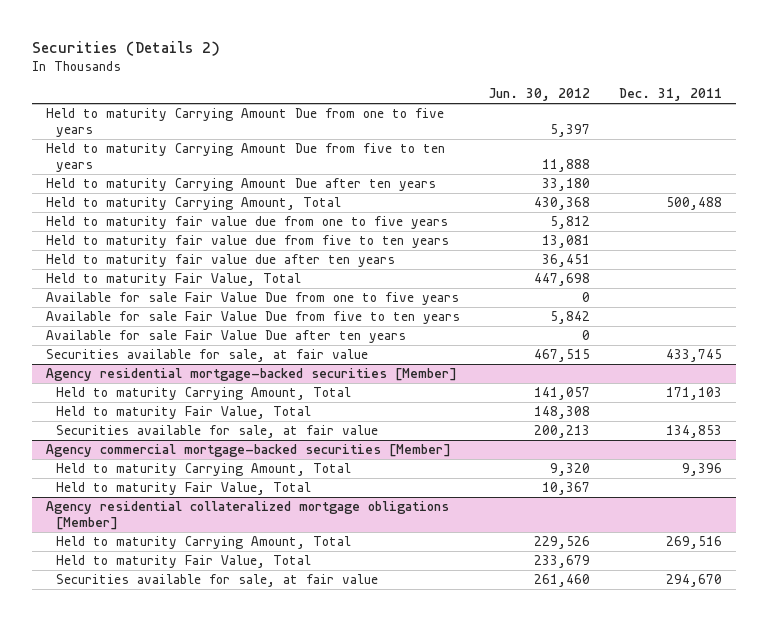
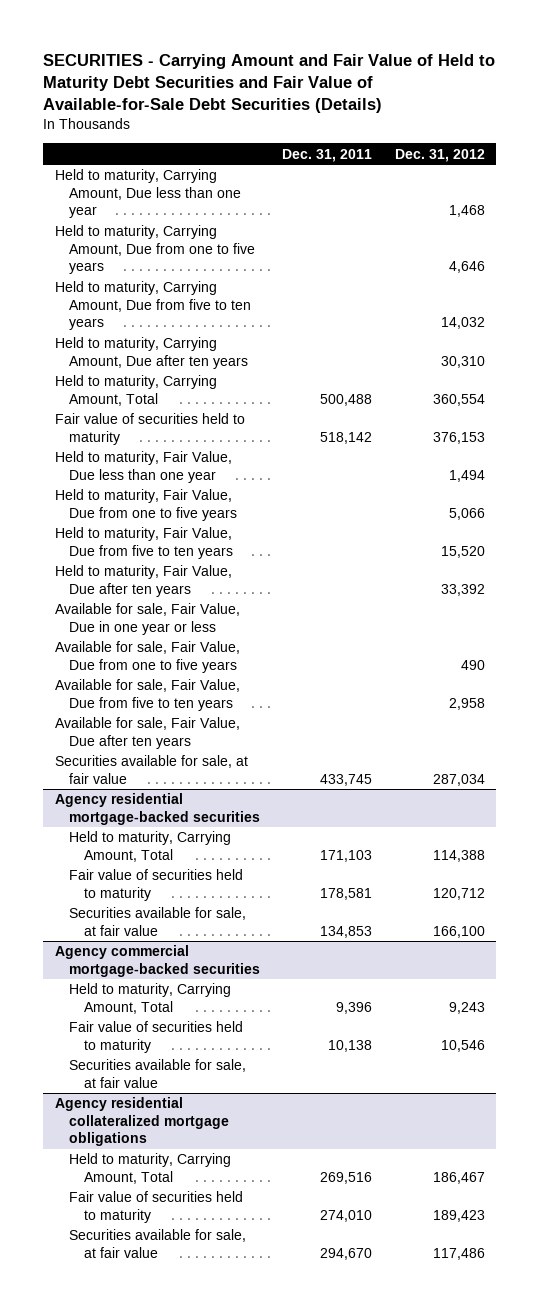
- Securities (Details 2)
+ SECURITIES - Carrying Amount and Fair Value of Held to Maturity Debt Securities and Fair Value of Available-for-Sale Debt Securities (Details)
- | Jun. 30, 2012 | Dec. 31, 2011
+ | Dec. 31, 2011 | Dec. 31, 2012
- Held to maturity Carrying Amount Due from one to five years | 5,397 |
- Held to maturity Carrying Amount Due from five to ten years | 11,888 |
- Held to maturity Carrying Amount Due after ten years | 33,180 |
- Held to maturity Carrying Amount, Total | 430,368 | 500,488
- Held to maturity fair value due from one to five years | 5,812 |
- Held to maturity fair value due from five to ten years | 13,081 |
- Held to maturity fair value due after ten years | 36,451 |
- Held to maturity Fair Value, Total | 447,698 |
- Available for sale Fair Value Due from one to five years | 0 |
- Available for sale Fair Value Due from five to ten years | 5,842 |
- Available for sale Fair Value Due after ten years | 0 |
+ Held to maturity, Carrying Amount, Due less than one year | | 1,468
+ Held to maturity, Carrying Amount, Due from one to five years | | 4,646
+ Held to maturity, Carrying Amount, Due from five to ten years | | 14,032
+ Held to maturity, Carrying Amount, Due after ten years | | 30,310
+ Held to maturity, Carrying Amount, Total | 500,488 | 360,554
+ Fair value of securities held to maturity | 518,142 | 376,153
+ Held to maturity, Fair Value, Due less than one year | | 1,494
+ Held to maturity, Fair Value, Due from one to five years | | 5,066
+ Held to maturity, Fair Value, Due from five to ten years | | 15,520
+ Held to maturity, Fair Value, Due after ten years | | 33,392
+ Available for sale, Fair Value, Due in one year or less
+ Available for sale, Fair Value, Due from one to five years | | 490
+ Available for sale, Fair Value, Due from five to ten years | | 2,958
+ Available for sale, Fair Value, Due after ten years
- Agency residential mortgage-backed securities [Member]
- Held to maturity Carrying Amount, Total | 141,057 | 171,103
- Held to maturity Fair Value, Total | 148,308 |
+ Agency residential mortgage-backed securities
+ Held to maturity, Carrying Amount, Total | 171,103 | 114,388
+ Fair value of securities held to maturity | 178,581 | 120,712
- Agency commercial mortgage-backed securities [Member]
- Held to maturity Carrying Amount, Total | 9,320 | 9,396
- Held to maturity Fair Value, Total | 10,367 |
- Agency residential collateralized mortgage obligations [Member]
- Held to maturity Carrying Amount, Total | 229,526 | 269,516
- Held to maturity Fair Value, Total | 233,679 |
+ Agency commercial mortgage-backed securities
+ Held to maturity, Carrying Amount, Total | 9,396 | 9,243
+ Fair value of securities held to maturity | 10,138 | 10,546
+ Securities available for sale, at fair value
+ Agency residential collateralized mortgage obligations
+ Held to maturity, Carrying Amount, Total | 269,516 | 186,467
+ Fair value of securities held to maturity | 274,010 | 189,423

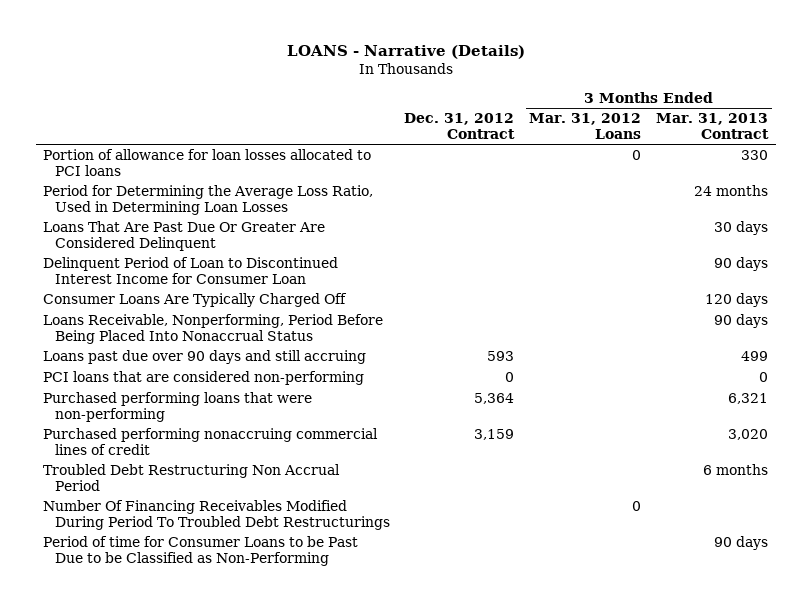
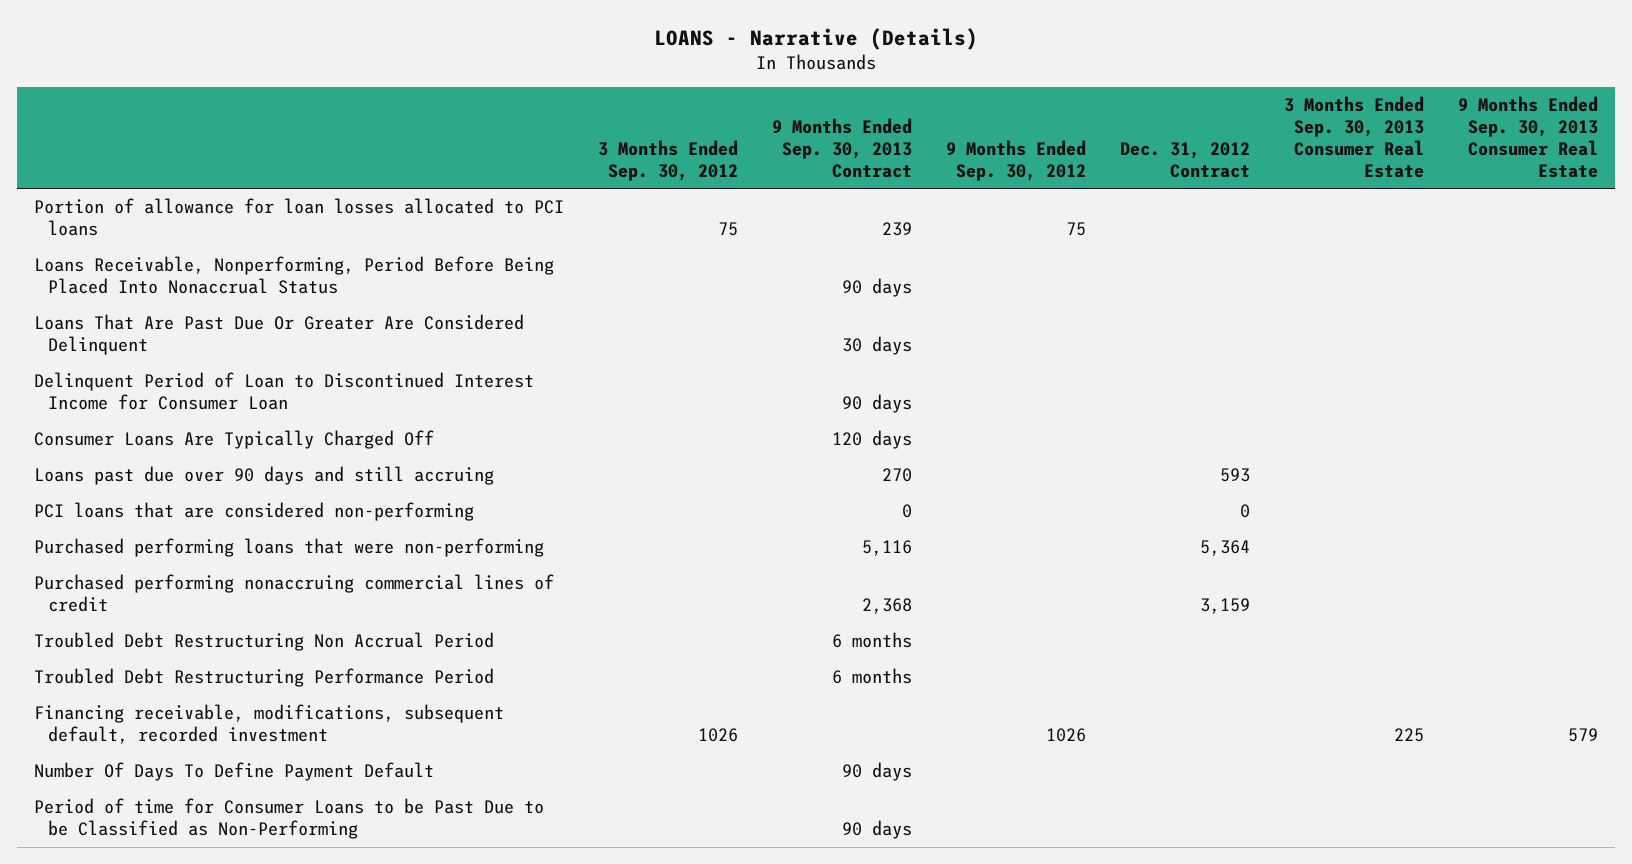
- | Dec. 31, 2012 Contract | 3 Months Ended Mar. 31, 2012 Loans | 3 Months Ended Mar. 31, 2013 Contract
+ | 3 Months Ended Sep. 30, 2012 | 9 Months Ended Sep. 30, 2013 Contract | 9 Months Ended Sep. 30, 2012 | Dec. 31, 2012 Contract | 3 Months Ended Sep. 30, 2013 Consumer Real Estate | 9 Months Ended Sep. 30, 2013 Consumer Real Estate
- Period for Determining the Average Loss Ratio, Used in Determining Loan Losses | | | 24 months
moved up: Loans Receivable, Nonperforming, Period Before Being Placed Into Nonaccrual Status | | 90 days | | | |
- Number Of Financing Receivables Modified During Period To Troubled Debt Restructurings | | 0 |
+ Troubled Debt Restructuring Performance Period | | 6 months | | | |
+ Financing receivable, modifications, subsequent default, recorded investment | 1026 | | 1026 | | 225 | 579
+ Number Of Days To Define Payment Default | | 90 days | | | |

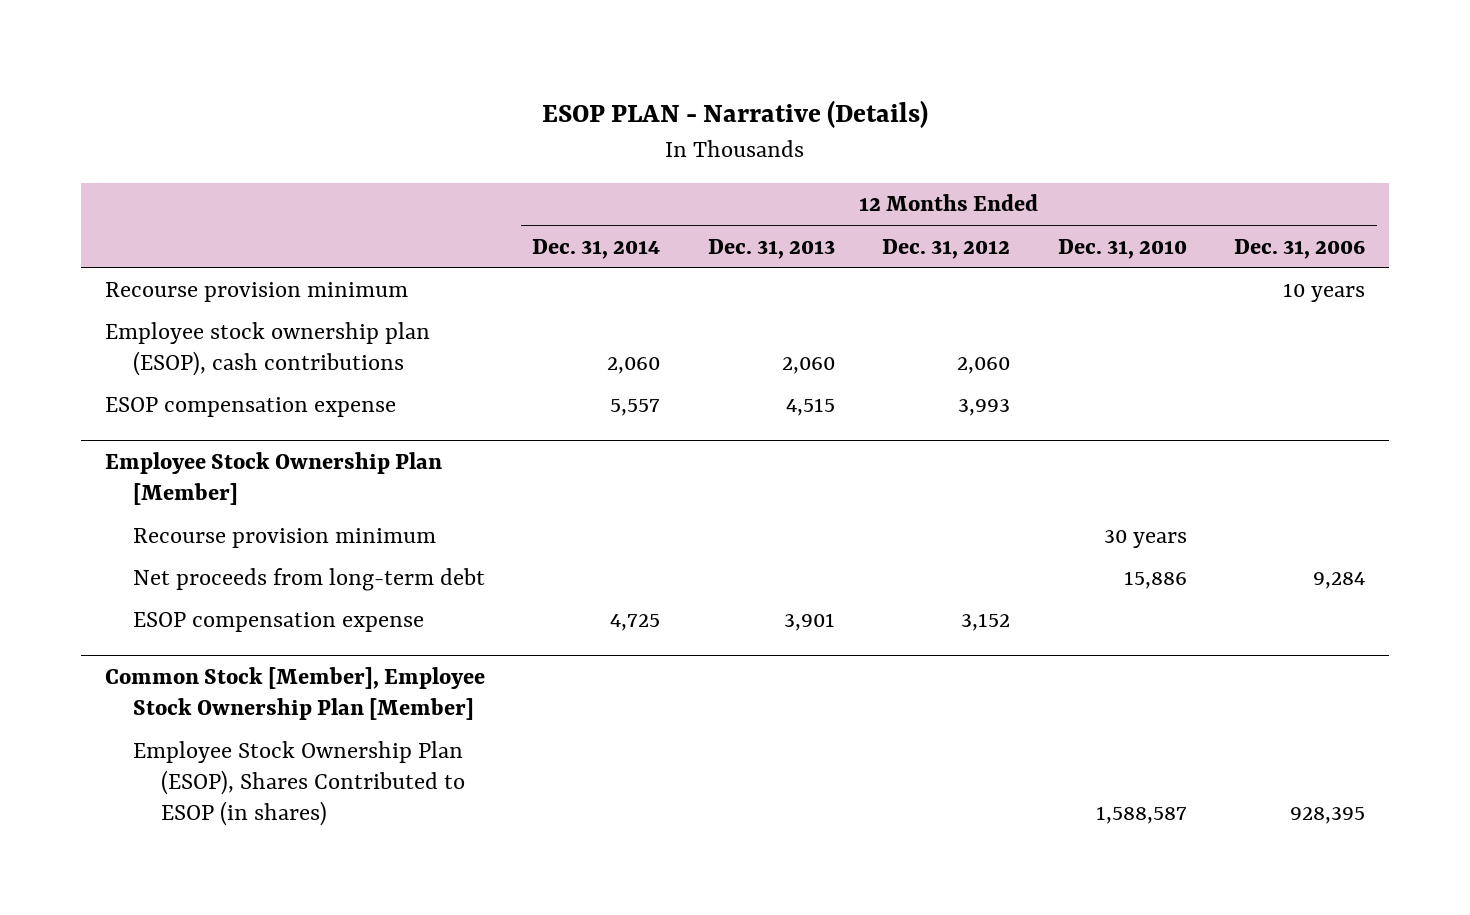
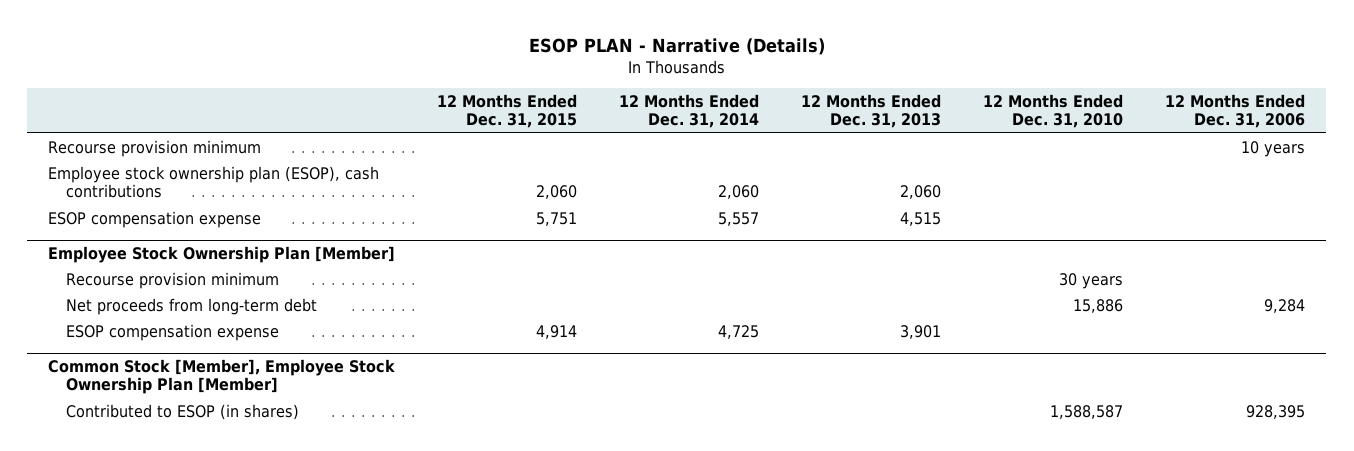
- | 12 Months Ended Dec. 31, 2014 | 12 Months Ended Dec. 31, 2013 | 12 Months Ended Dec. 31, 2012 | 12 Months Ended Dec. 31, 2010 | 12 Months Ended Dec. 31, 2006
+ | 12 Months Ended Dec. 31, 2015 | 12 Months Ended Dec. 31, 2014 | 12 Months Ended Dec. 31, 2013 | 12 Months Ended Dec. 31, 2010 | 12 Months Ended Dec. 31, 2006
@ Common Stock [Member], Employee Stock Ownership Plan [Member]
- Employee Stock Ownership Plan (ESOP), Shares Contributed to ESOP (in shares) | | | | 1,588,587 | 928,395
+ Contributed to ESOP (in shares) | | | | 1,588,587 | 928,395

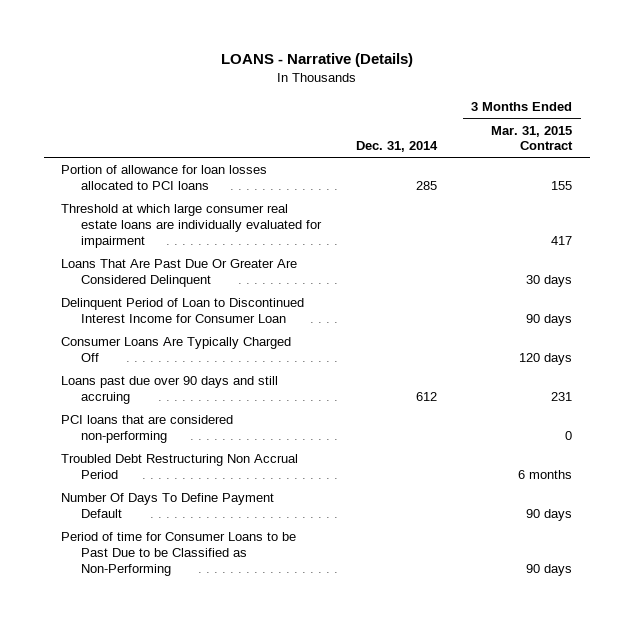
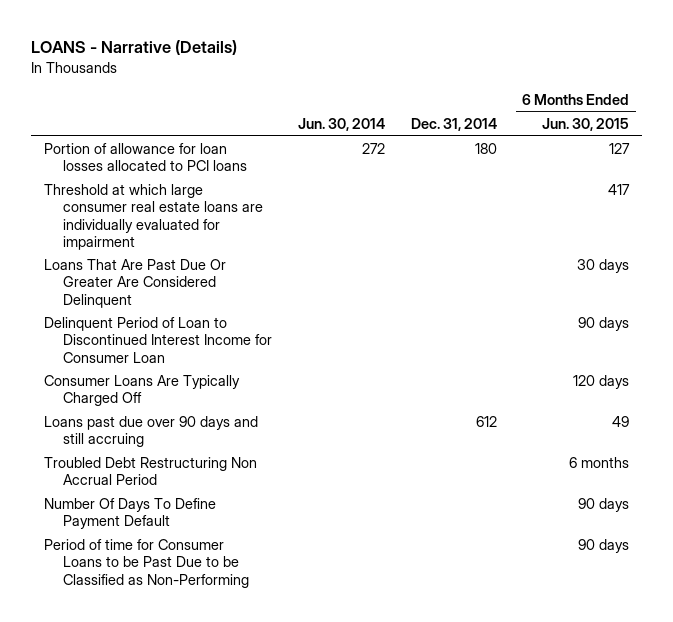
- | Dec. 31, 2014 | 3 Months Ended Mar. 31, 2015 Contract
+ | Jun. 30, 2014 | Dec. 31, 2014 | 6 Months Ended Jun. 30, 2015
- Portion of allowance for loan losses allocated to PCI loans | 285 | 155
+ Portion of allowance for loan losses allocated to PCI loans | 272 | 180 | 127
- PCI loans that are considered non-performing | | 0

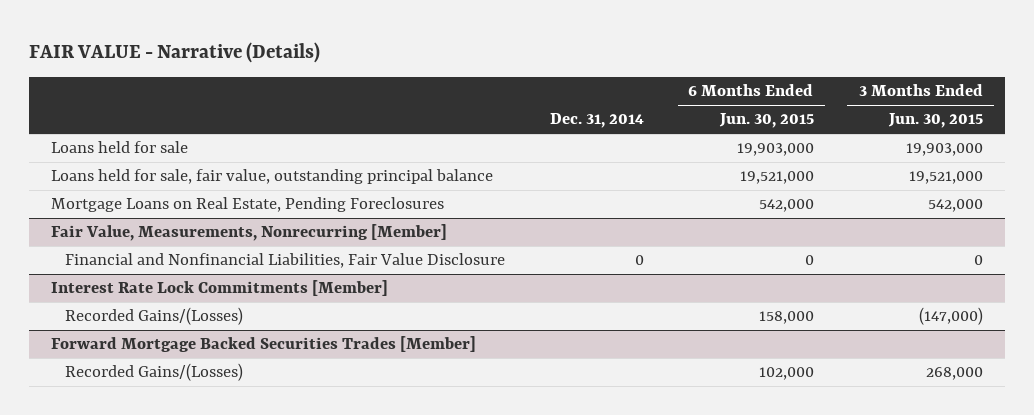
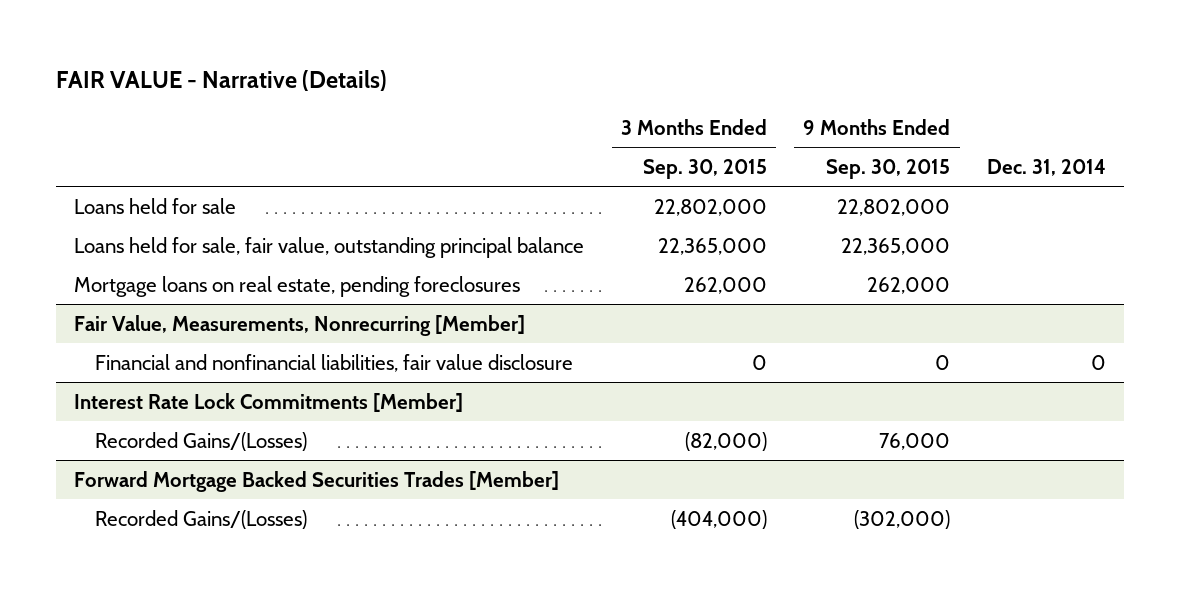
- | Dec. 31, 2014 | 6 Months Ended Jun. 30, 2015 | 3 Months Ended Jun. 30, 2015
+ | 3 Months Ended Sep. 30, 2015 | 9 Months Ended Sep. 30, 2015 | Dec. 31, 2014
- Mortgage Loans on Real Estate, Pending Foreclosures | | 542,000 | 542,000
+ Mortgage loans on real estate, pending foreclosures | 262,000 | 262,000 |
@ Fair Value, Measurements, Nonrecurring [Member]
- Financial and Nonfinancial Liabilities, Fair Value Disclosure | 0 | 0 | 0
+ Financial and nonfinancial liabilities, fair value disclosure | 0 | 0 | 0

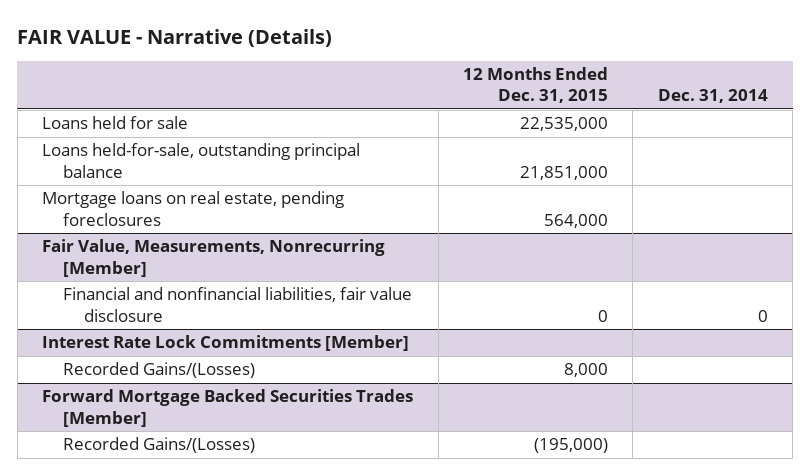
- | 3 Months Ended Sep. 30, 2015 | 9 Months Ended Sep. 30, 2015 | Dec. 31, 2014
+ | 12 Months Ended Dec. 31, 2015 | Dec. 31, 2014
- Loans held for sale, fair value, outstanding principal balance | 22,365,000 | 22,365,000 |
+ Loans held-for-sale, outstanding principal balance | 21,851,000 |

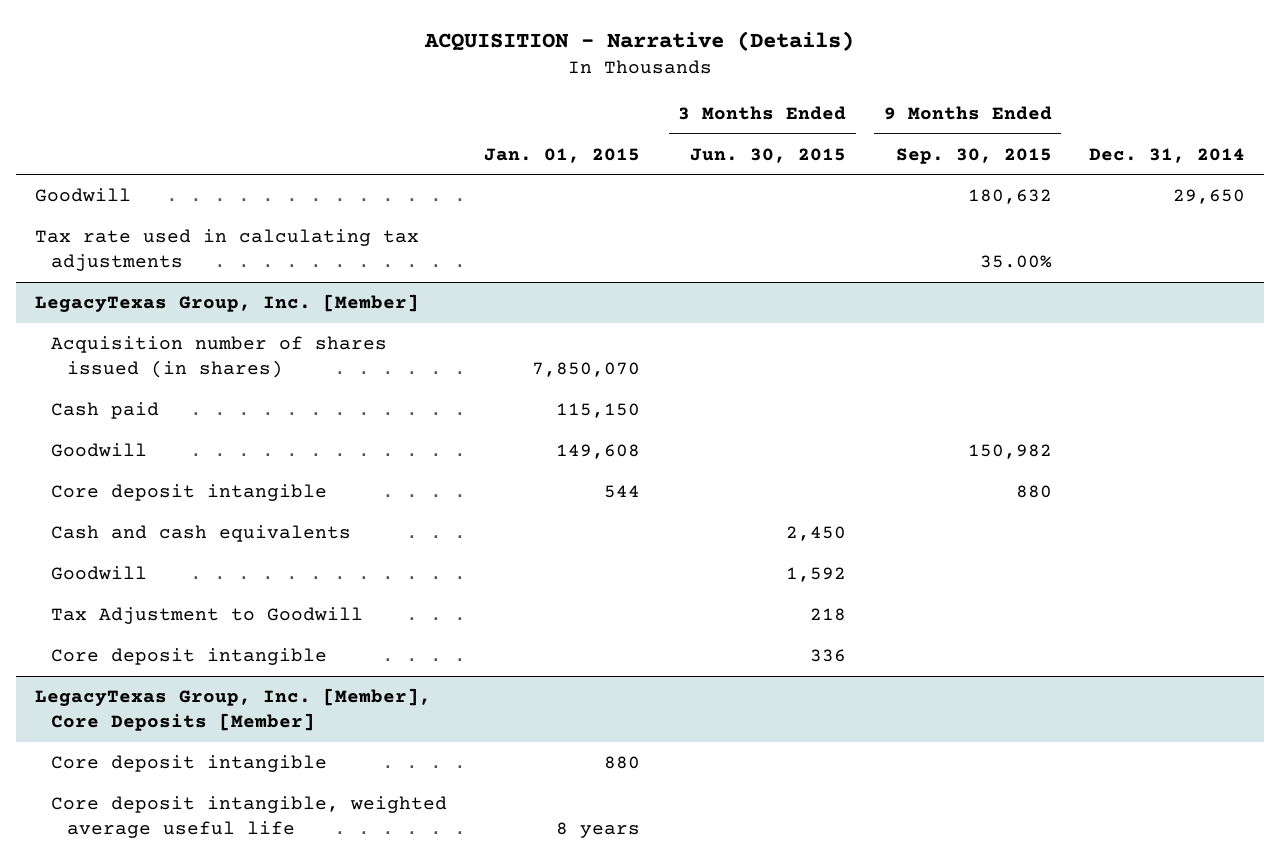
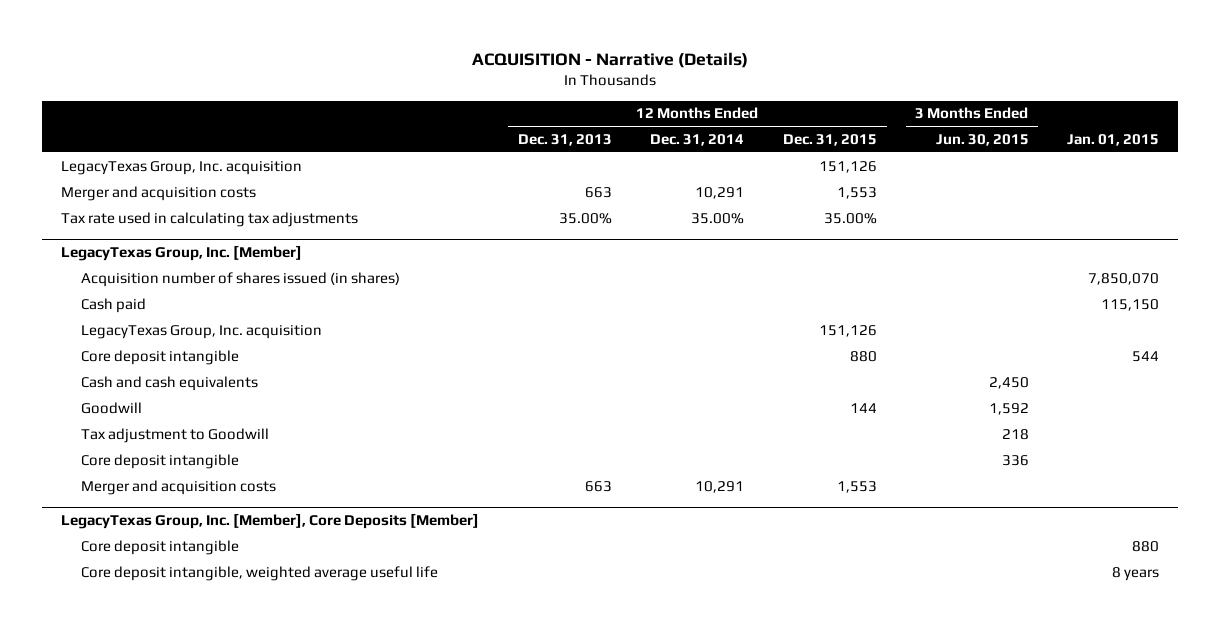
- | Jan. 01, 2015 | 3 Months Ended Jun. 30, 2015 | 9 Months Ended Sep. 30, 2015 | Dec. 31, 2014
+ | 12 Months Ended Dec. 31, 2013 | 12 Months Ended Dec. 31, 2014 | 12 Months Ended Dec. 31, 2015 | 3 Months Ended Jun. 30, 2015 | Jan. 01, 2015
- Goodwill | | | 180,632 | 29,650
+ LegacyTexas Group, Inc. acquisition | | | 151,126 | |
+ Merger and acquisition costs | 663 | 10,291 | 1,553 | |
@ LegacyTexas Group, Inc. [Member]
- Goodwill | 149,608 | | 150,982 |
+ LegacyTexas Group, Inc. acquisition | | | 151,126 | |
- Tax Adjustment to Goodwill | | 218 | |
+ Tax adjustment to Goodwill | | | | 218 |
+ Merger and acquisition costs | 663 | 10,291 | 1,553 | |

